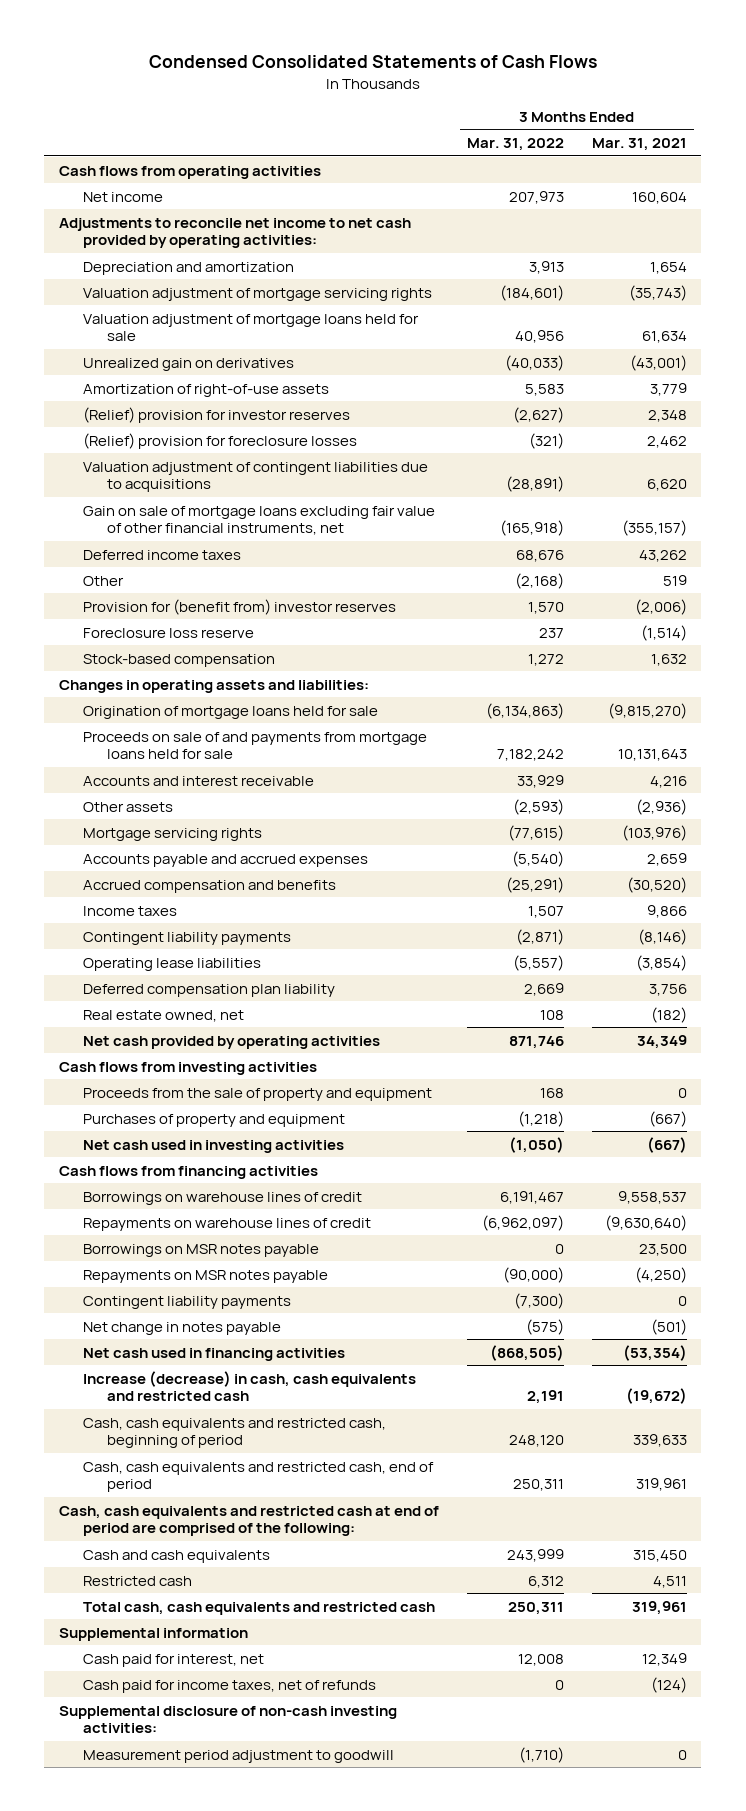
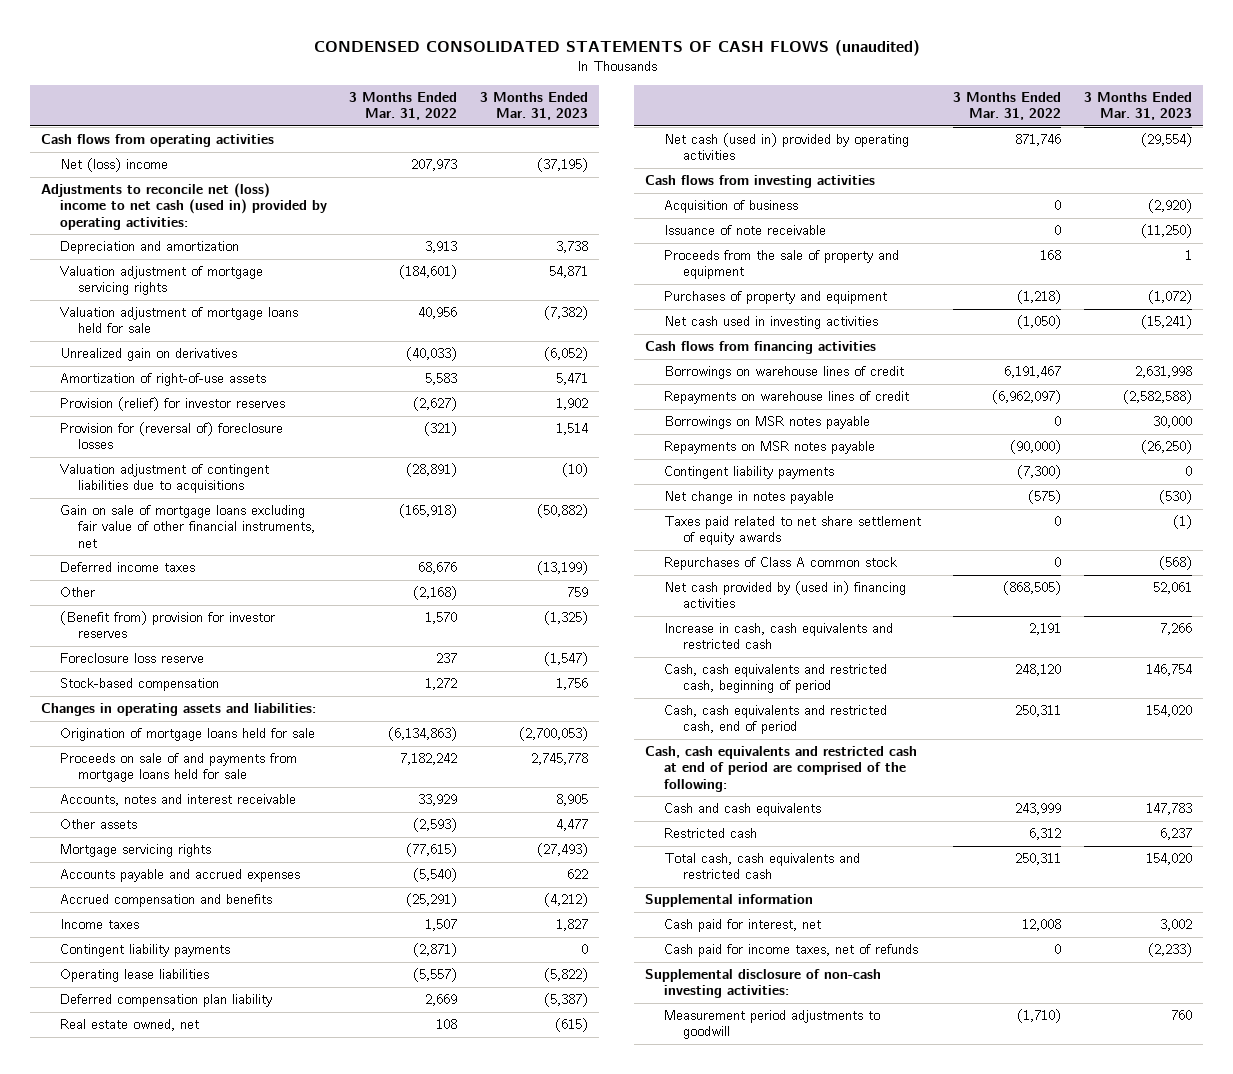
- Condensed Consolidated Statements of Cash Flows
+ CONDENSED CONSOLIDATED STATEMENTS OF CASH FLOWS (unaudited)
- | 3 Months Ended Mar. 31, 2022 | 3 Months Ended Mar. 31, 2021
+ | 3 Months Ended Mar. 31, 2022 | 3 Months Ended Mar. 31, 2023
- Net income | 207,973 | 160,604
- Adjustments to reconcile net income to net cash provided by operating activities:
+ Net (loss) income | 207,973 | (37,195)
+ Adjustments to reconcile net (loss) income to net cash (used in) provided by operating activities:
- (Relief) provision for investor reserves | (2,627) | 2,348
- (Relief) provision for foreclosure losses | (321) | 2,462
+ Provision (relief) for investor reserves | (2,627) | 1,902
+ Provision for (reversal of) foreclosure losses | (321) | 1,514
- Provision for (benefit from) investor reserves | 1,570 | (2,006)
+ (Benefit from) provision for investor reserves | 1,570 | (1,325)
- Accounts and interest receivable | 33,929 | 4,216
+ Accounts, notes and interest receivable | 33,929 | 8,905
- Net cash provided by operating activities | 871,746 | 34,349
+ Net cash (used in) provided by operating activities | 871,746 | (29,554)
+ Acquisition of business | 0 | (2,920)
+ Issuance of note receivable | 0 | (11,250)
- Net cash used in financing activities | (868,505) | (53,354)
- Increase (decrease) in cash, cash equivalents and restricted cash | 2,191 | (19,672)
+ Taxes paid related to net share settlement of equity awards | 0 | (1)
+ Repurchases of Class A common stock | 0 | (568)
+ Net cash provided by (used in) financing activities | (868,505) | 52,061
+ Increase in cash, cash equivalents and restricted cash | 2,191 | 7,266
- Measurement period adjustment to goodwill | (1,710) | 0
+ Measurement period adjustments to goodwill | (1,710) | 760

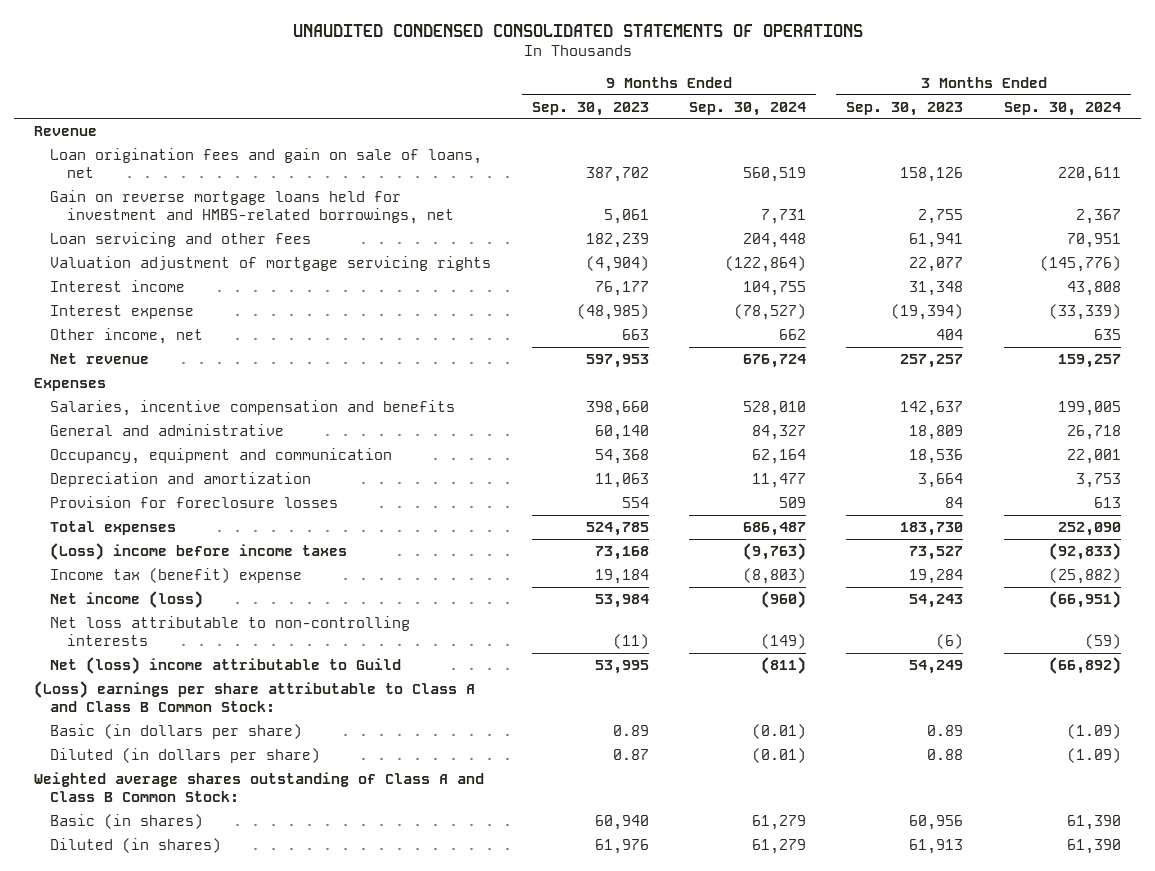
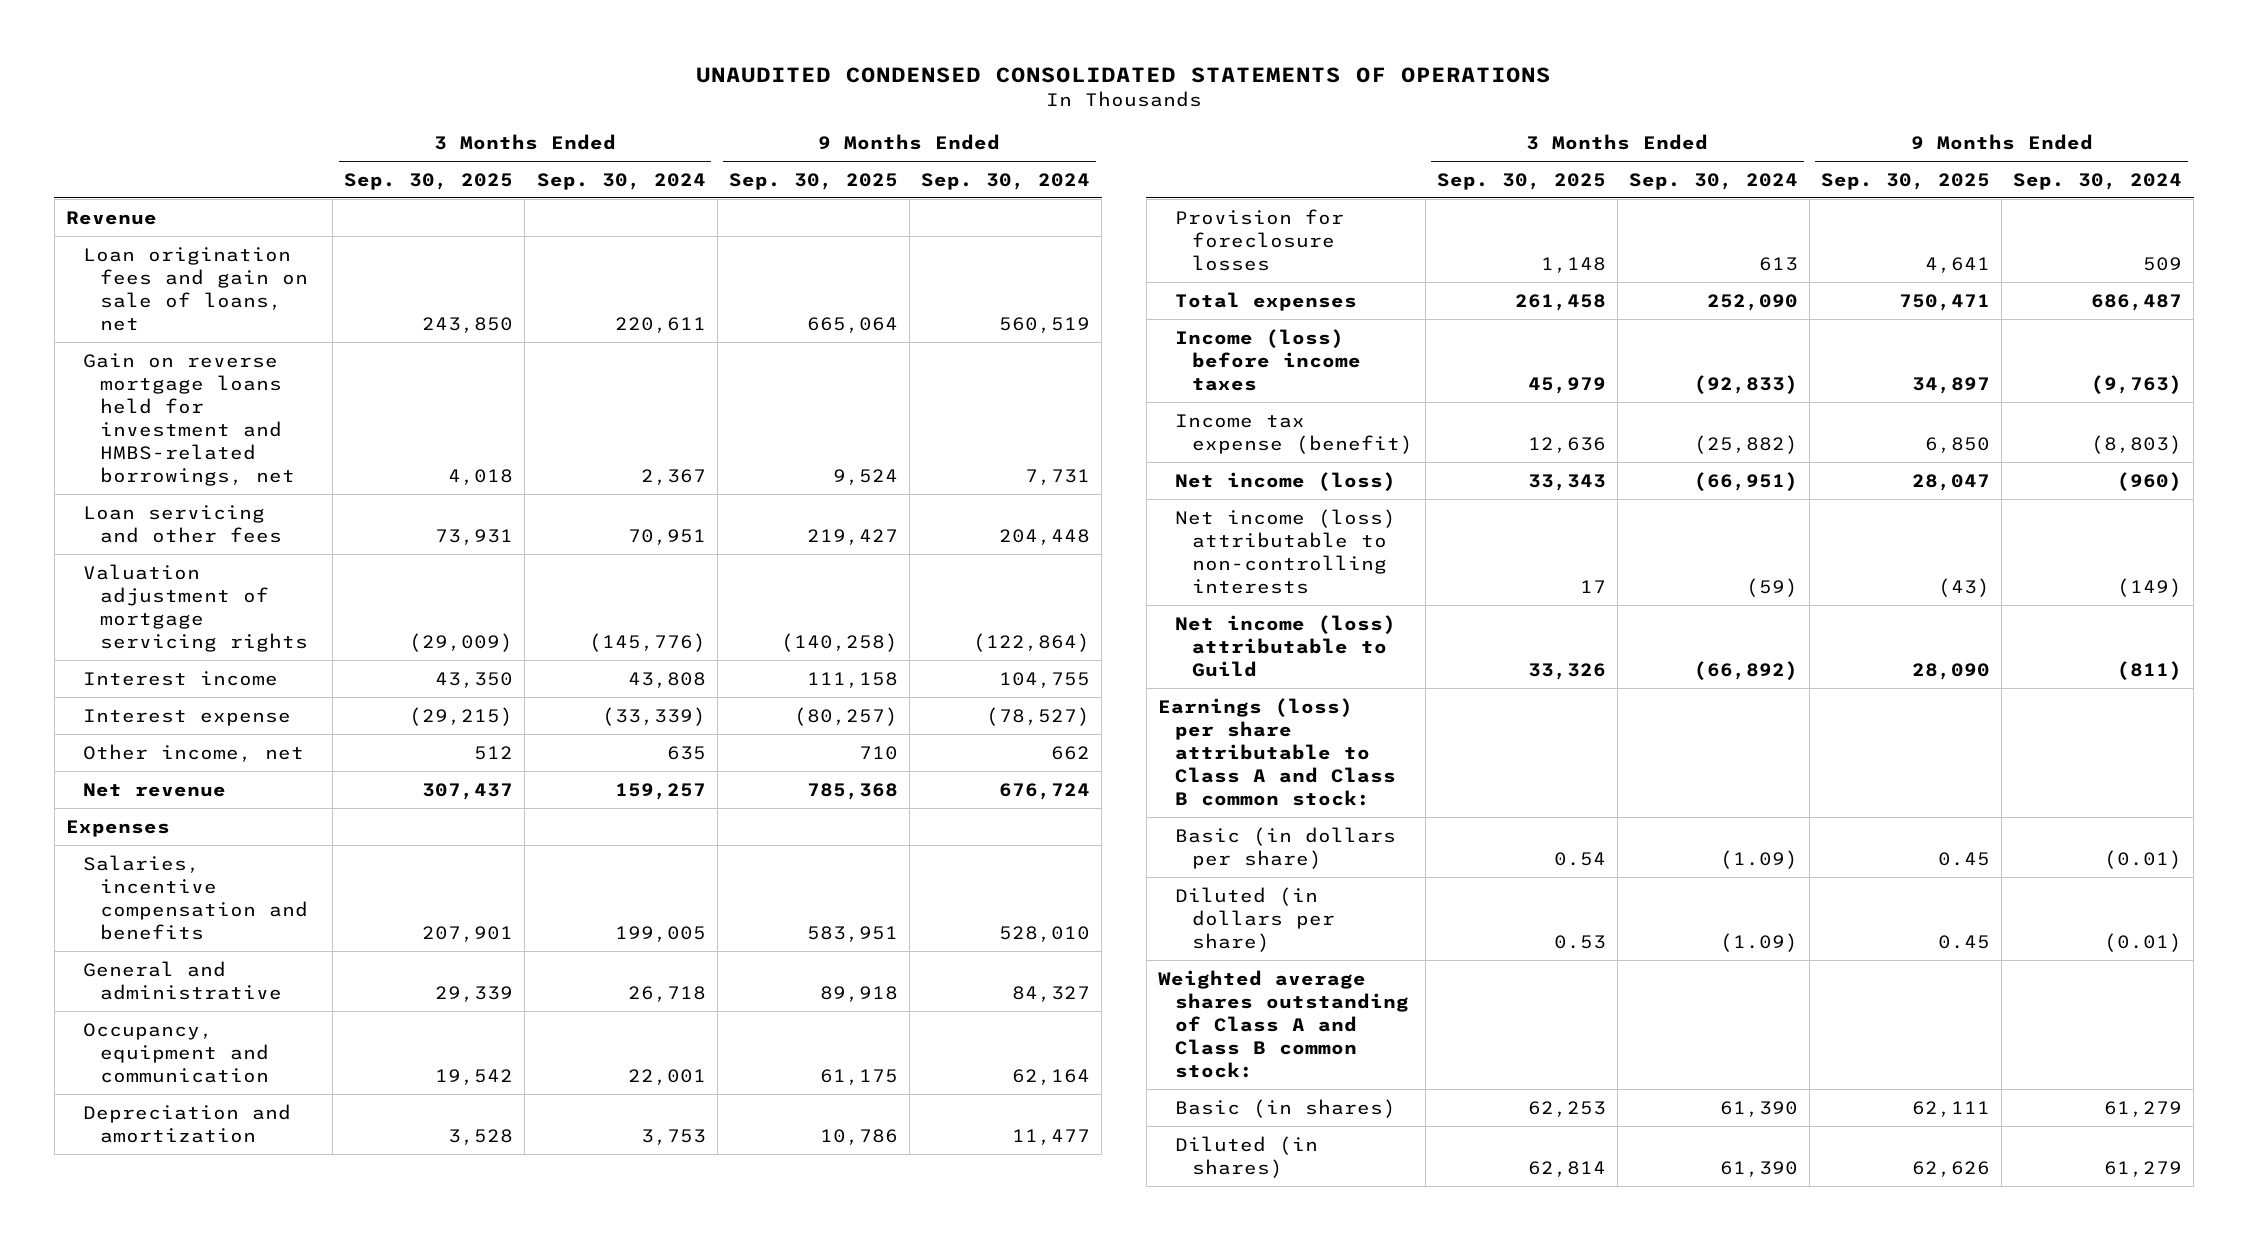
- | 9 Months Ended Sep. 30, 2023 | 9 Months Ended Sep. 30, 2024 | 3 Months Ended Sep. 30, 2023 | 3 Months Ended Sep. 30, 2024
+ | 3 Months Ended Sep. 30, 2025 | 3 Months Ended Sep. 30, 2024 | 9 Months Ended Sep. 30, 2025 | 9 Months Ended Sep. 30, 2024
- (Loss) income before income taxes | 73,168 | (9,763) | 73,527 | (92,833)
- Income tax (benefit) expense | 19,184 | (8,803) | 19,284 | (25,882)
+ Income (loss) before income taxes | 45,979 | (92,833) | 34,897 | (9,763)
+ Income tax expense (benefit) | 12,636 | (25,882) | 6,850 | (8,803)
- Net loss attributable to non-controlling interests | (11) | (149) | (6) | (59)
- Net (loss) income attributable to Guild | 53,995 | (811) | 54,249 | (66,892)
- (Loss) earnings per share attributable to Class A and Class B Common Stock:
+ Net income (loss) attributable to non-controlling interests | 17 | (59) | (43) | (149)
+ Net income (loss) attributable to Guild | 33,326 | (66,892) | 28,090 | (811)
+ Earnings (loss) per share attributable to Class A and Class B common stock:
- Weighted average shares outstanding of Class A and Class B Common Stock:
+ Weighted average shares outstanding of Class A and Class B common stock:

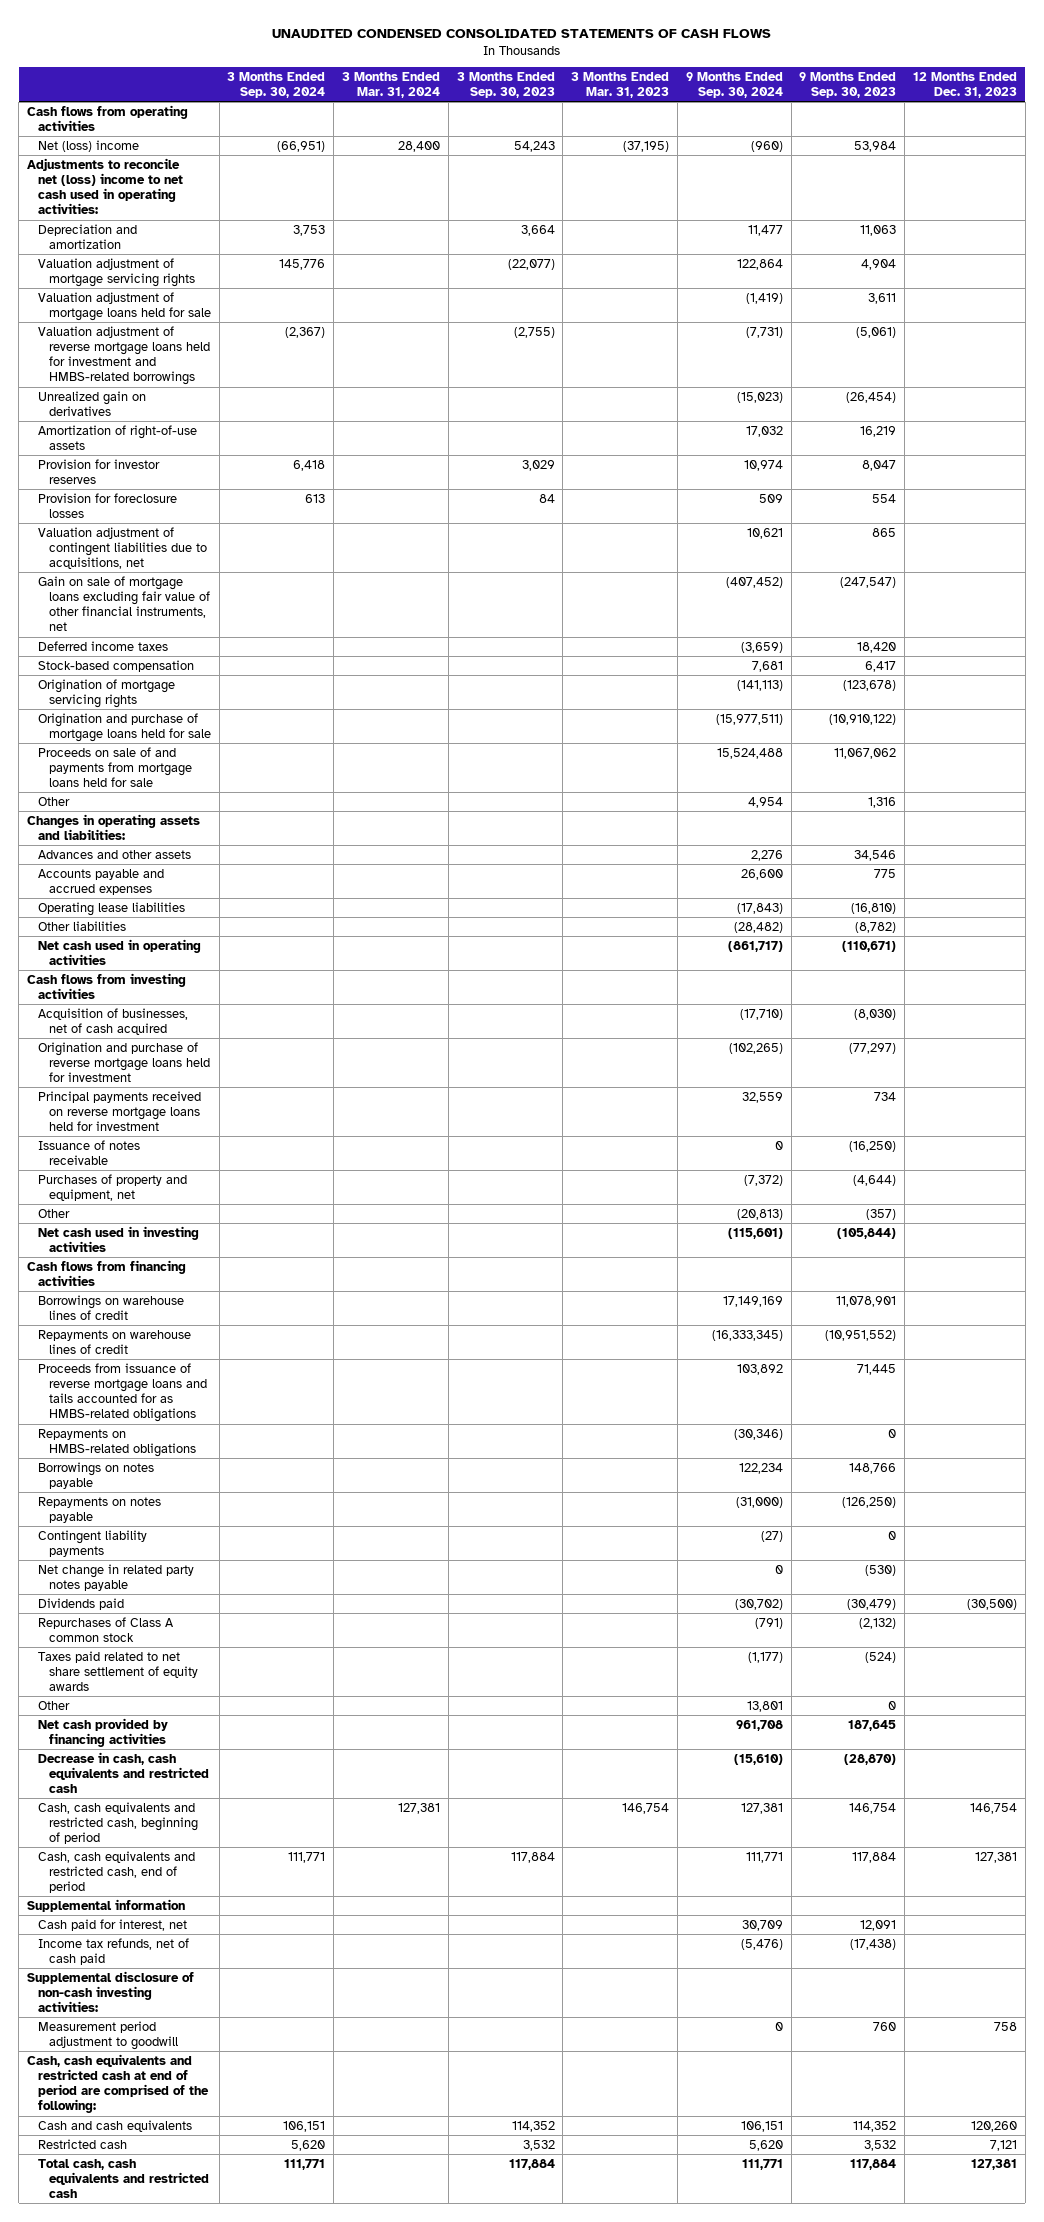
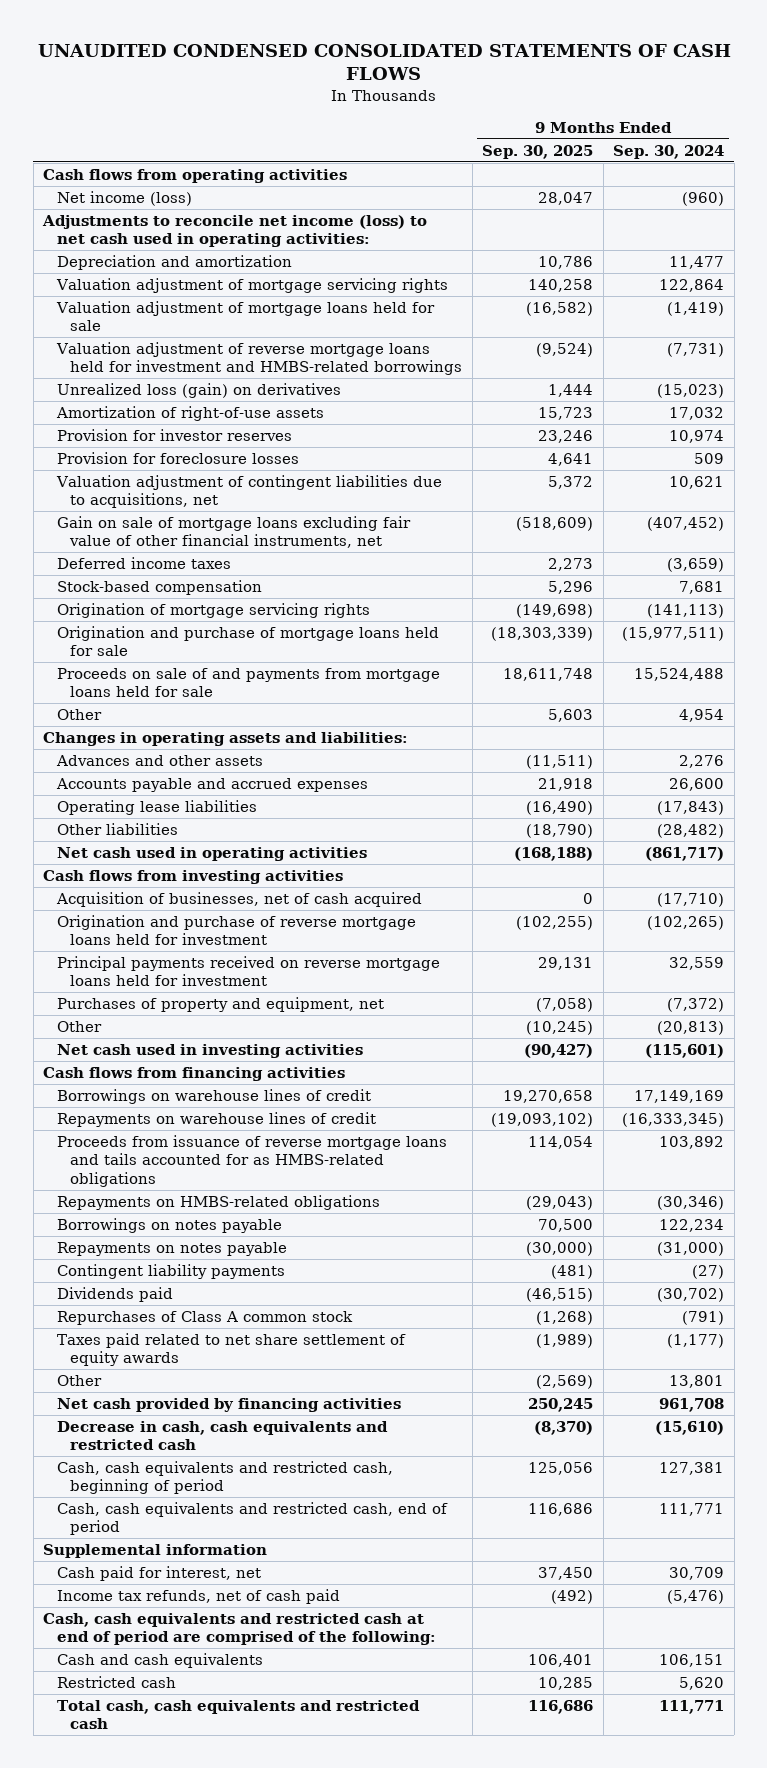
- | 3 Months Ended Sep. 30, 2024 | 3 Months Ended Mar. 31, 2024 | 3 Months Ended Sep. 30, 2023 | 3 Months Ended Mar. 31, 2023 | 9 Months Ended Sep. 30, 2024 | 9 Months Ended Sep. 30, 2023 | 12 Months Ended Dec. 31, 2023
+ | 9 Months Ended Sep. 30, 2025 | 9 Months Ended Sep. 30, 2024
- Net (loss) income | (66,951) | 28,400 | 54,243 | (37,195) | (960) | 53,984 |
- Adjustments to reconcile net (loss) income to net cash used in operating activities:
+ Net income (loss) | 28,047 | (960)
+ Adjustments to reconcile net income (loss) to net cash used in operating activities:
- Unrealized gain on derivatives | | | | | (15,023) | (26,454) |
+ Unrealized loss (gain) on derivatives | 1,444 | (15,023)
- Issuance of notes receivable | | | | | 0 | (16,250) |
- Net change in related party notes payable | | | | | 0 | (530) |
- Supplemental disclosure of non-cash investing activities:
- Measurement period adjustment to goodwill | | | | | 0 | 760 | 758

